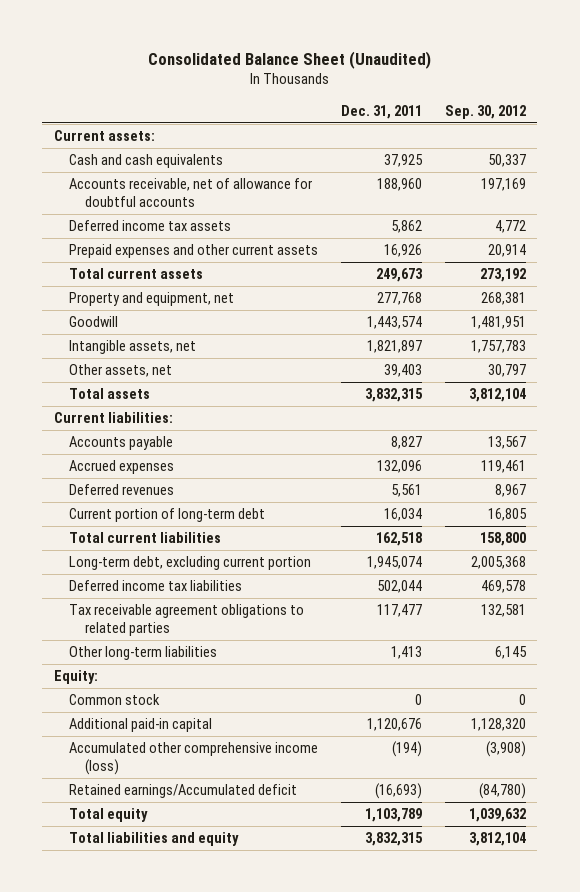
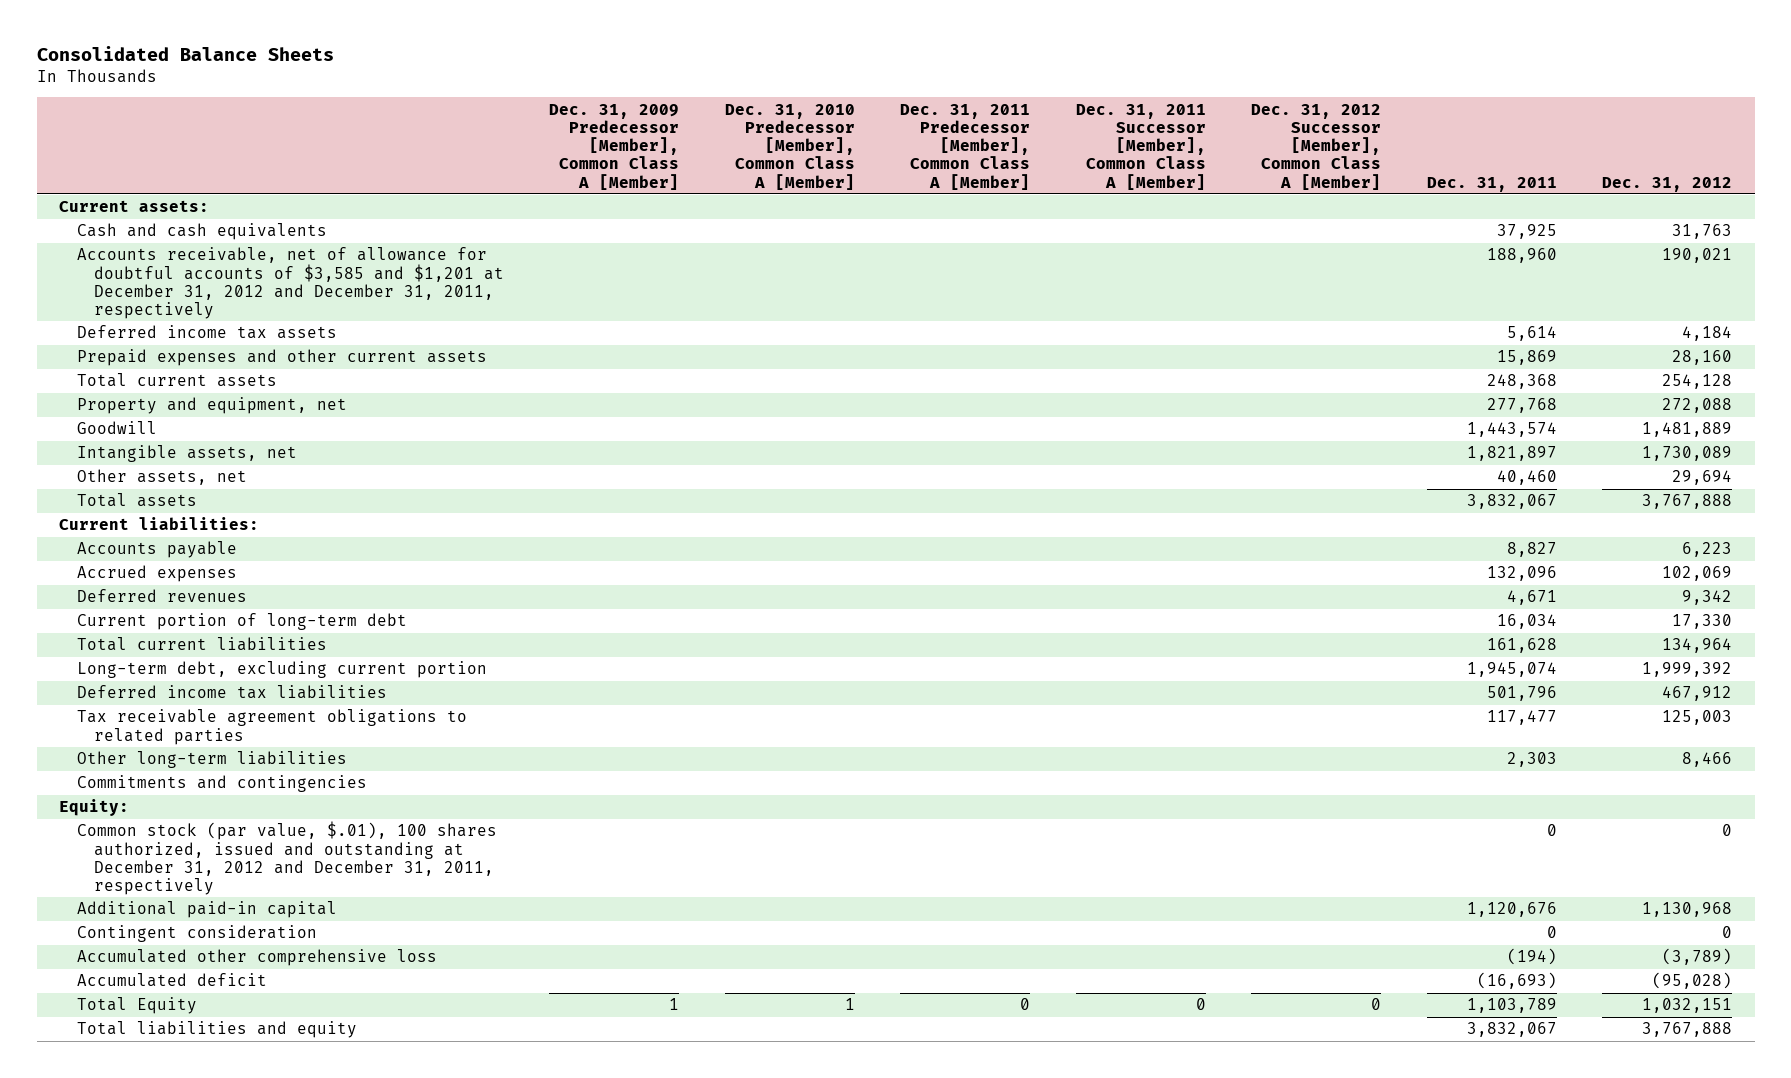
- Consolidated Balance Sheet (Unaudited)
+ Consolidated Balance Sheets
- | Dec. 31, 2011 | Sep. 30, 2012
+ | Dec. 31, 2009 Predecessor [Member], Common Class A [Member] | Dec. 31, 2010 Predecessor [Member], Common Class A [Member] | Dec. 31, 2011 Predecessor [Member], Common Class A [Member] | Dec. 31, 2011 Successor [Member], Common Class A [Member] | Dec. 31, 2012 Successor [Member], Common Class A [Member] | Dec. 31, 2011 | Dec. 31, 2012
- Accounts receivable, net of allowance for doubtful accounts | 188,960 | 197,169
- Deferred income tax assets | 5,862 | 4,772
- Prepaid expenses and other current assets | 16,926 | 20,914
- Total current assets | 249,673 | 273,192
+ Accounts receivable, net of allowance for doubtful accounts of $3,585 and $1,201 at December 31, 2012 and December 31, 2011, respectively | | | | | | 188,960 | 190,021
+ Deferred income tax assets | | | | | | 5,614 | 4,184
+ Prepaid expenses and other current assets | | | | | | 15,869 | 28,160
+ Total current assets | | | | | | 248,368 | 254,128
- Other assets, net | 39,403 | 30,797
- Total assets | 3,832,315 | 3,812,104
+ Other assets, net | | | | | | 40,460 | 29,694
+ Total assets | | | | | | 3,832,067 | 3,767,888
- Deferred revenues | 5,561 | 8,967
+ Deferred revenues | | | | | | 4,671 | 9,342
- Total current liabilities | 162,518 | 158,800
+ Total current liabilities | | | | | | 161,628 | 134,964
- Deferred income tax liabilities | 502,044 | 469,578
+ Deferred income tax liabilities | | | | | | 501,796 | 467,912
- Other long-term liabilities | 1,413 | 6,145
+ Other long-term liabilities | | | | | | 2,303 | 8,466
+ Commitments and contingencies
- Common stock | 0 | 0
+ Common stock (par value, $.01), 100 shares authorized, issued and outstanding at December 31, 2012 and December 31, 2011, respectively | | | | | | 0 | 0
- Accumulated other comprehensive income (loss) | (194) | (3,908)
- Retained earnings/Accumulated deficit | (16,693) | (84,780)
- Total equity | 1,103,789 | 1,039,632
- Total liabilities and equity | 3,832,315 | 3,812,104
+ Contingent consideration | | | | | | 0 | 0
+ Accumulated other comprehensive loss | | | | | | (194) | (3,789)
+ Accumulated deficit | | | | | | (16,693) | (95,028)
+ Total Equity | 1 | 1 | 0 | 0 | 0 | 1,103,789 | 1,032,151
+ Total liabilities and equity | | | | | | 3,832,067 | 3,767,888

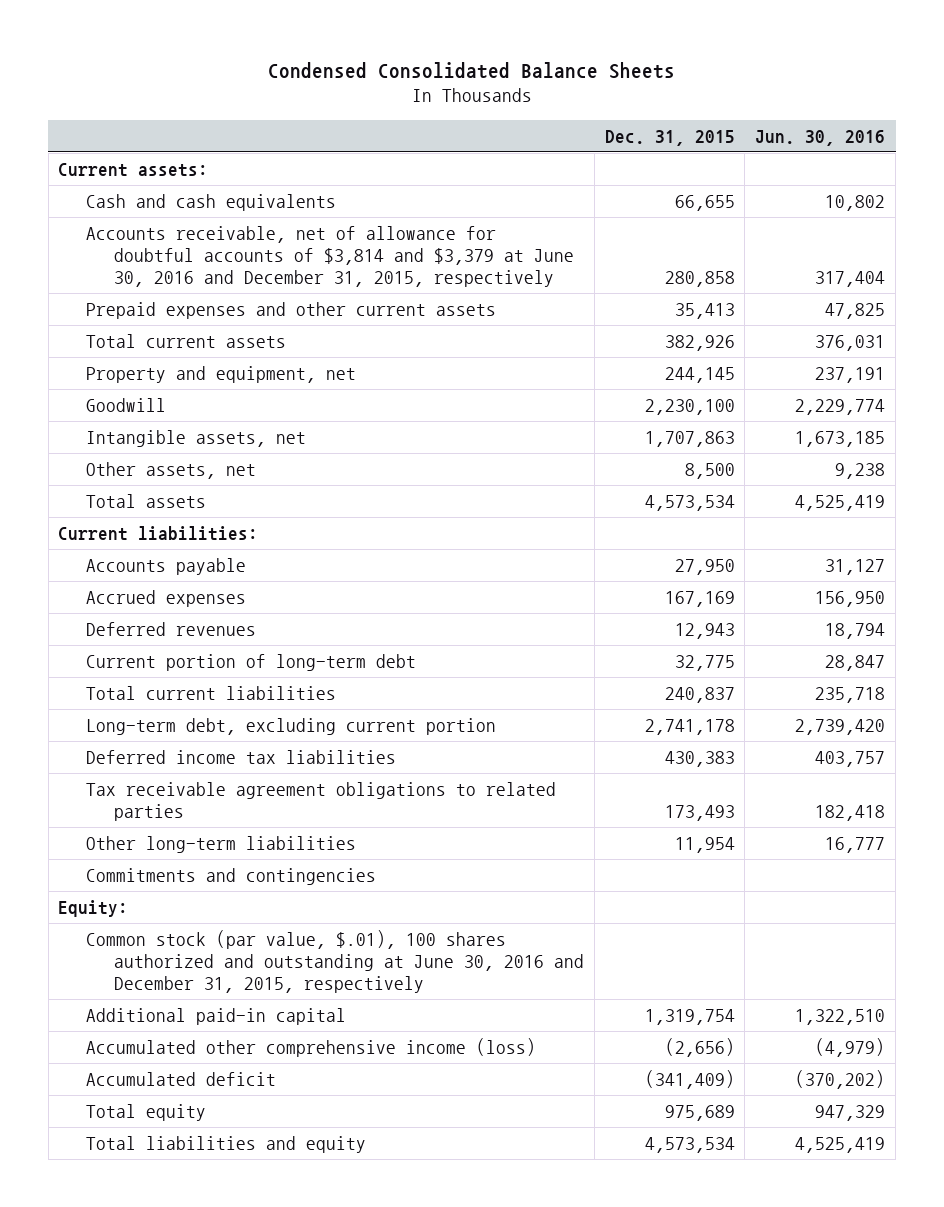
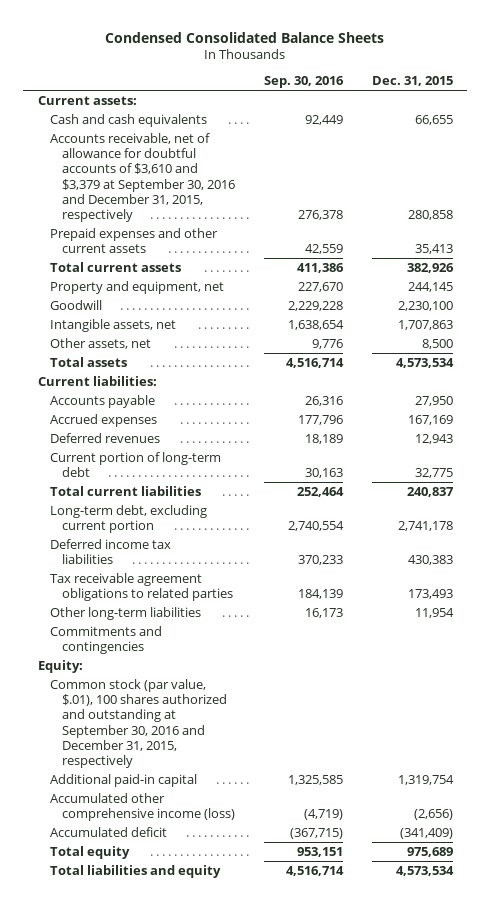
- | Dec. 31, 2015 | Jun. 30, 2016
+ | Sep. 30, 2016 | Dec. 31, 2015
- Accounts receivable, net of allowance for doubtful accounts of $3,814 and $3,379 at June 30, 2016 and December 31, 2015, respectively | 280,858 | 317,404
+ Accounts receivable, net of allowance for doubtful accounts of $3,610 and $3,379 at September 30, 2016 and December 31, 2015, respectively | 276,378 | 280,858
- Common stock (par value, $.01), 100 shares authorized and outstanding at June 30, 2016 and December 31, 2015, respectively
+ Common stock (par value, $.01), 100 shares authorized and outstanding at September 30, 2016 and December 31, 2015, respectively

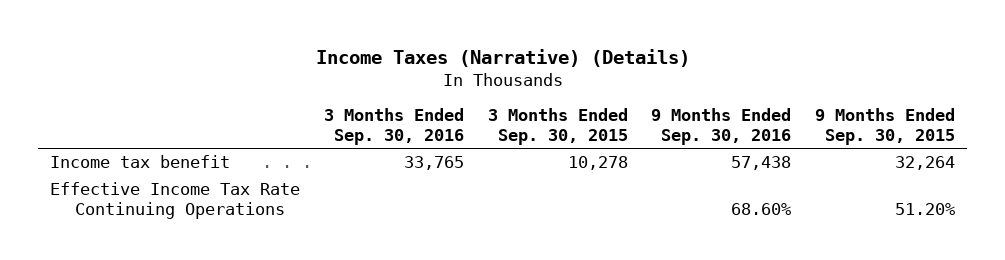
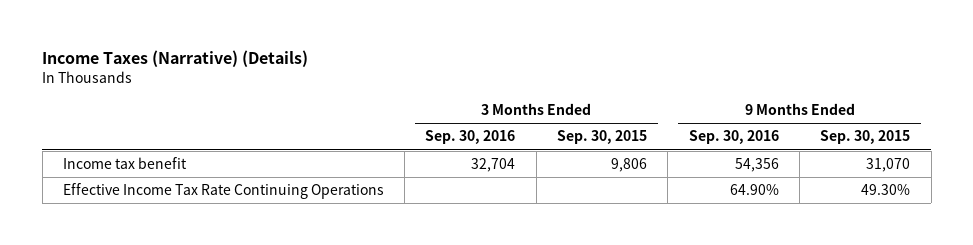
- Income tax benefit | 33,765 | 10,278 | 57,438 | 32,264
- Effective Income Tax Rate Continuing Operations | | | 68.60% | 51.20%
+ Income tax benefit | 32,704 | 9,806 | 54,356 | 31,070
+ Effective Income Tax Rate Continuing Operations | | | 64.90% | 49.30%

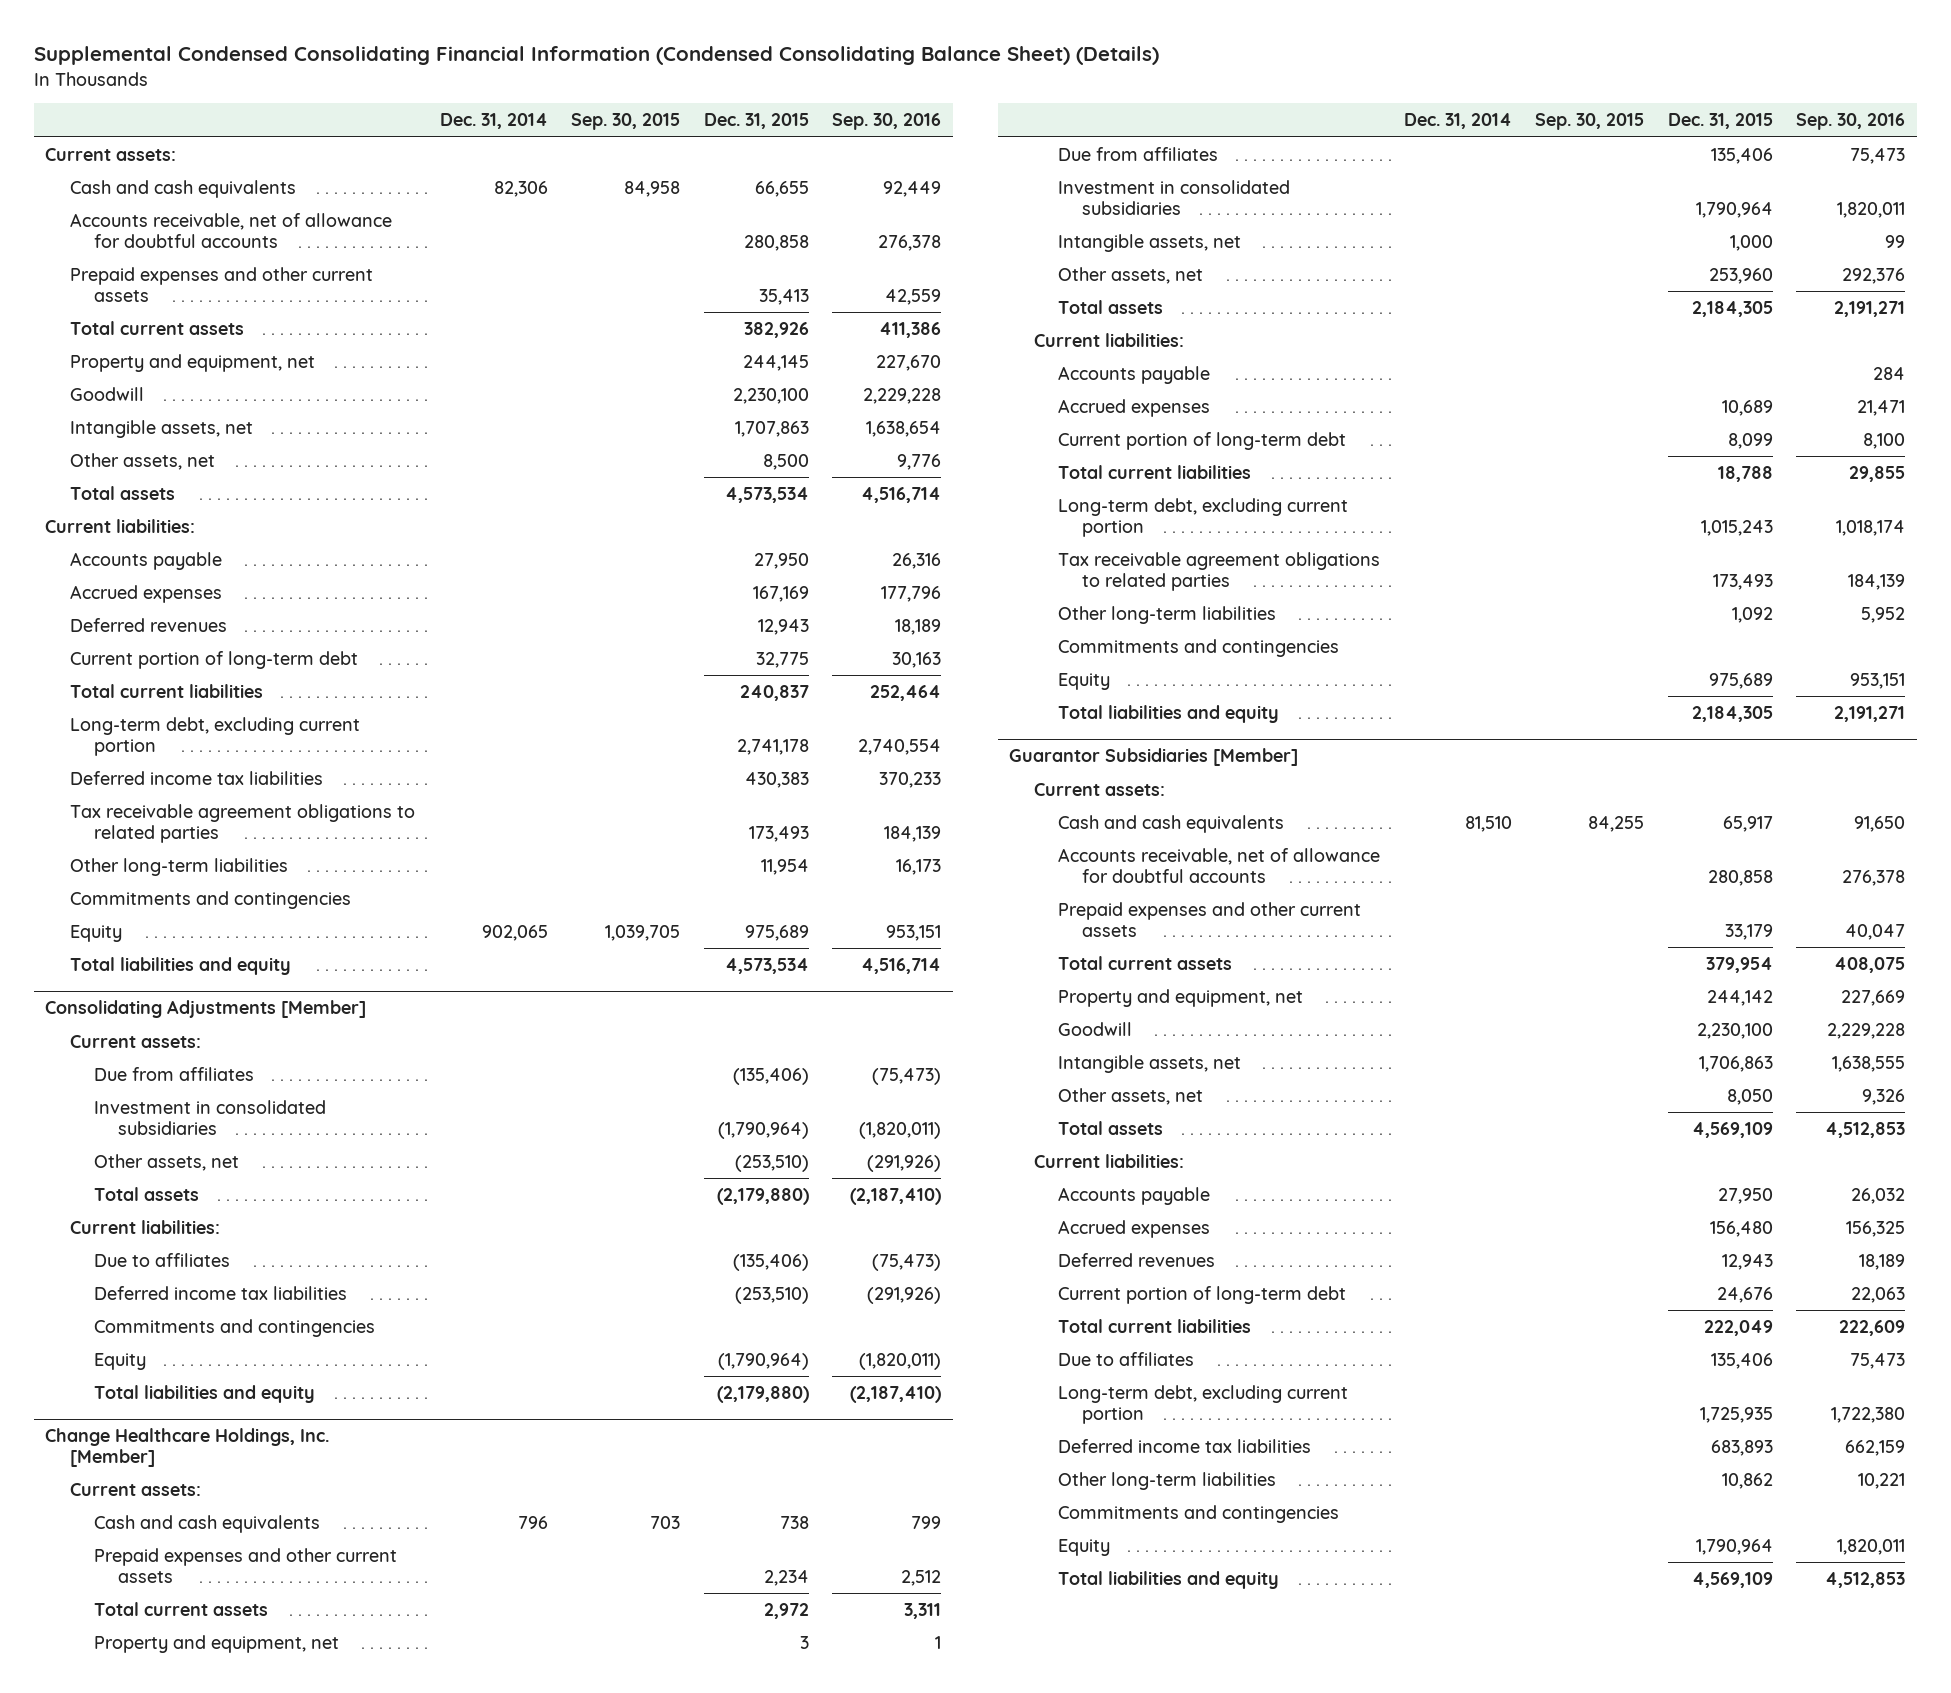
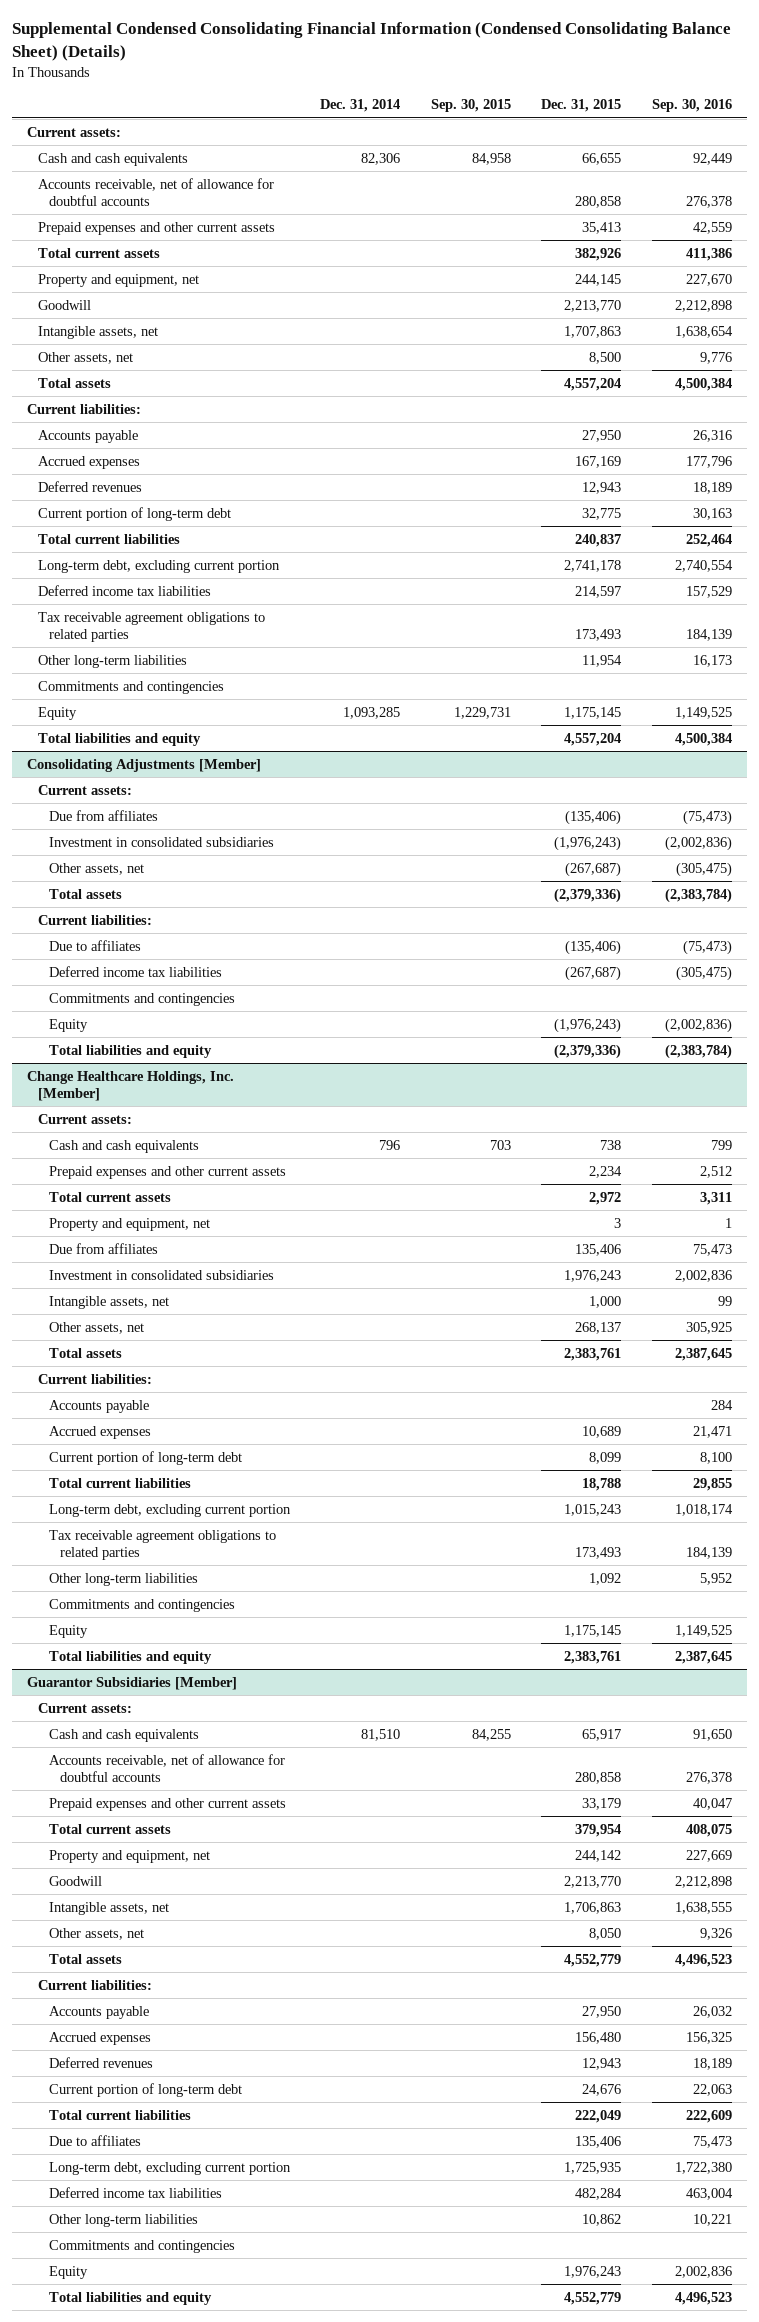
- Goodwill | | | 2,230,100 | 2,229,228
+ Goodwill | | | 2,213,770 | 2,212,898
- Total assets | | | 4,573,534 | 4,516,714
+ Total assets | | | 4,557,204 | 4,500,384
- Deferred income tax liabilities | | | 430,383 | 370,233
+ Deferred income tax liabilities | | | 214,597 | 157,529
- Equity | 902,065 | 1,039,705 | 975,689 | 953,151
- Total liabilities and equity | | | 4,573,534 | 4,516,714
+ Equity | 1,093,285 | 1,229,731 | 1,175,145 | 1,149,525
+ Total liabilities and equity | | | 4,557,204 | 4,500,384
@ Consolidating Adjustments [Member]
- Investment in consolidated subsidiaries | | | (1,790,964) | (1,820,011)
- Other assets, net | | | (253,510) | (291,926)
- Total assets | | | (2,179,880) | (2,187,410)
+ Investment in consolidated subsidiaries | | | (1,976,243) | (2,002,836)
+ Other assets, net | | | (267,687) | (305,475)
+ Total assets | | | (2,379,336) | (2,383,784)
- Deferred income tax liabilities | | | (253,510) | (291,926)
+ Deferred income tax liabilities | | | (267,687) | (305,475)
- Equity | | | (1,790,964) | (1,820,011)
- Total liabilities and equity | | | (2,179,880) | (2,187,410)
+ Equity | | | (1,976,243) | (2,002,836)
+ Total liabilities and equity | | | (2,379,336) | (2,383,784)
@ Change Healthcare Holdings, Inc. [Member]
- Investment in consolidated subsidiaries | | | 1,790,964 | 1,820,011
+ Investment in consolidated subsidiaries | | | 1,976,243 | 2,002,836
- Other assets, net | | | 253,960 | 292,376
- Total assets | | | 2,184,305 | 2,191,271
+ Other assets, net | | | 268,137 | 305,925
+ Total assets | | | 2,383,761 | 2,387,645
- Equity | | | 975,689 | 953,151
- Total liabilities and equity | | | 2,184,305 | 2,191,271
+ Equity | | | 1,175,145 | 1,149,525
+ Total liabilities and equity | | | 2,383,761 | 2,387,645
@ Guarantor Subsidiaries [Member]
- Goodwill | | | 2,230,100 | 2,229,228
+ Goodwill | | | 2,213,770 | 2,212,898
- Total assets | | | 4,569,109 | 4,512,853
+ Total assets | | | 4,552,779 | 4,496,523
- Deferred income tax liabilities | | | 683,893 | 662,159
+ Deferred income tax liabilities | | | 482,284 | 463,004
- Equity | | | 1,790,964 | 1,820,011
- Total liabilities and equity | | | 4,569,109 | 4,512,853
+ Equity | | | 1,976,243 | 2,002,836
+ Total liabilities and equity | | | 4,552,779 | 4,496,523

